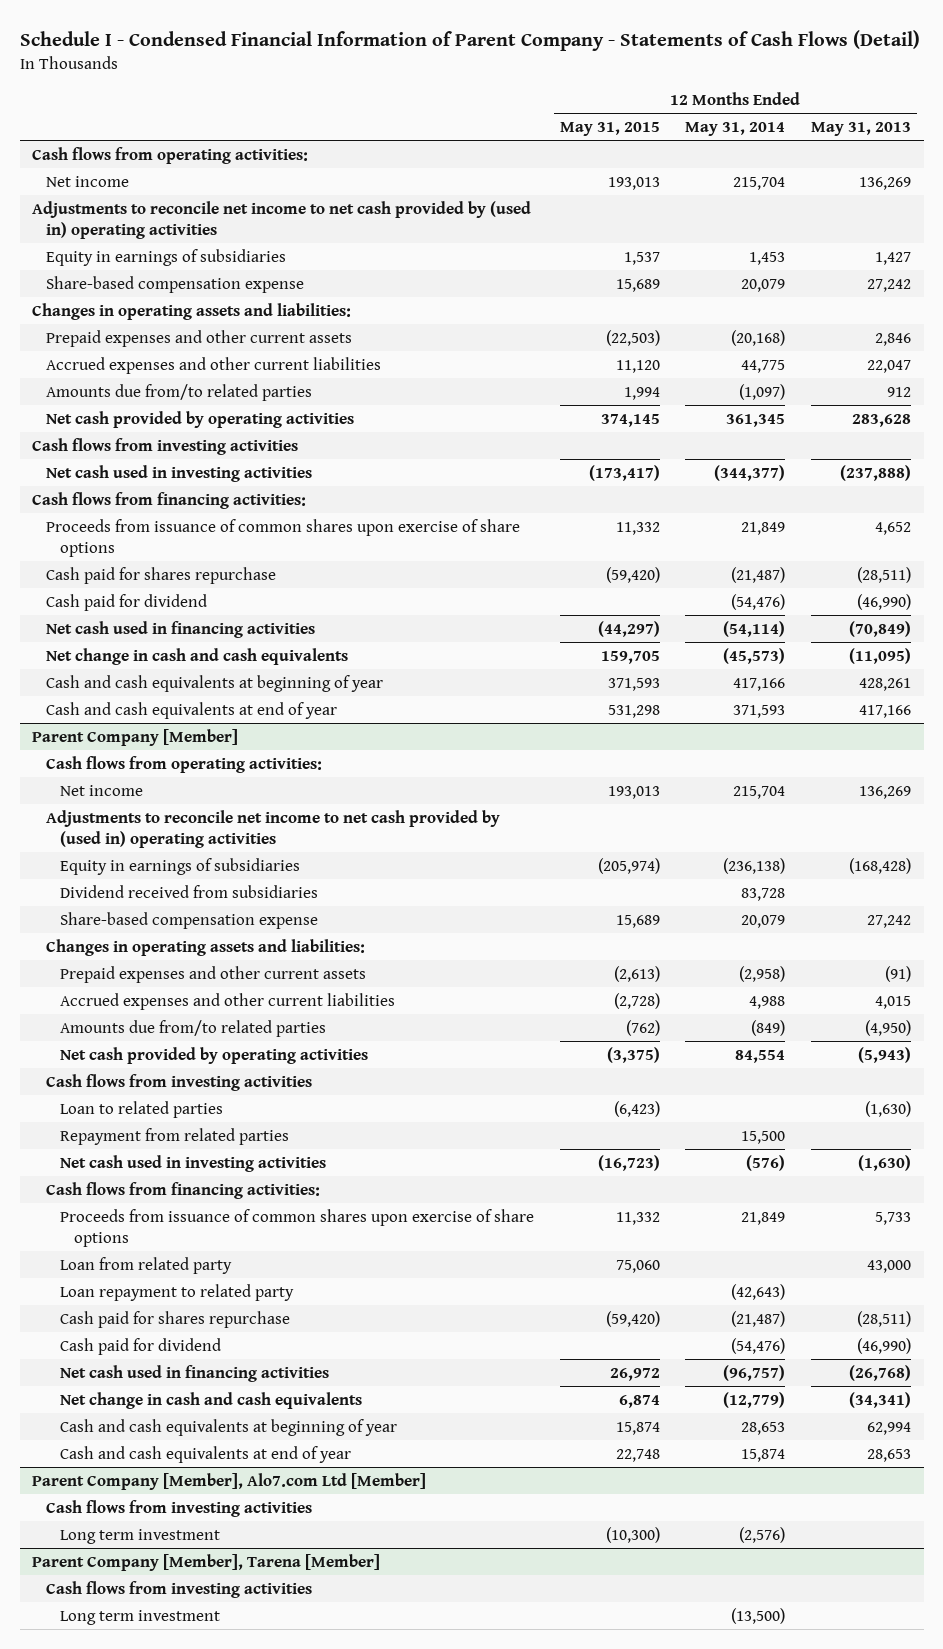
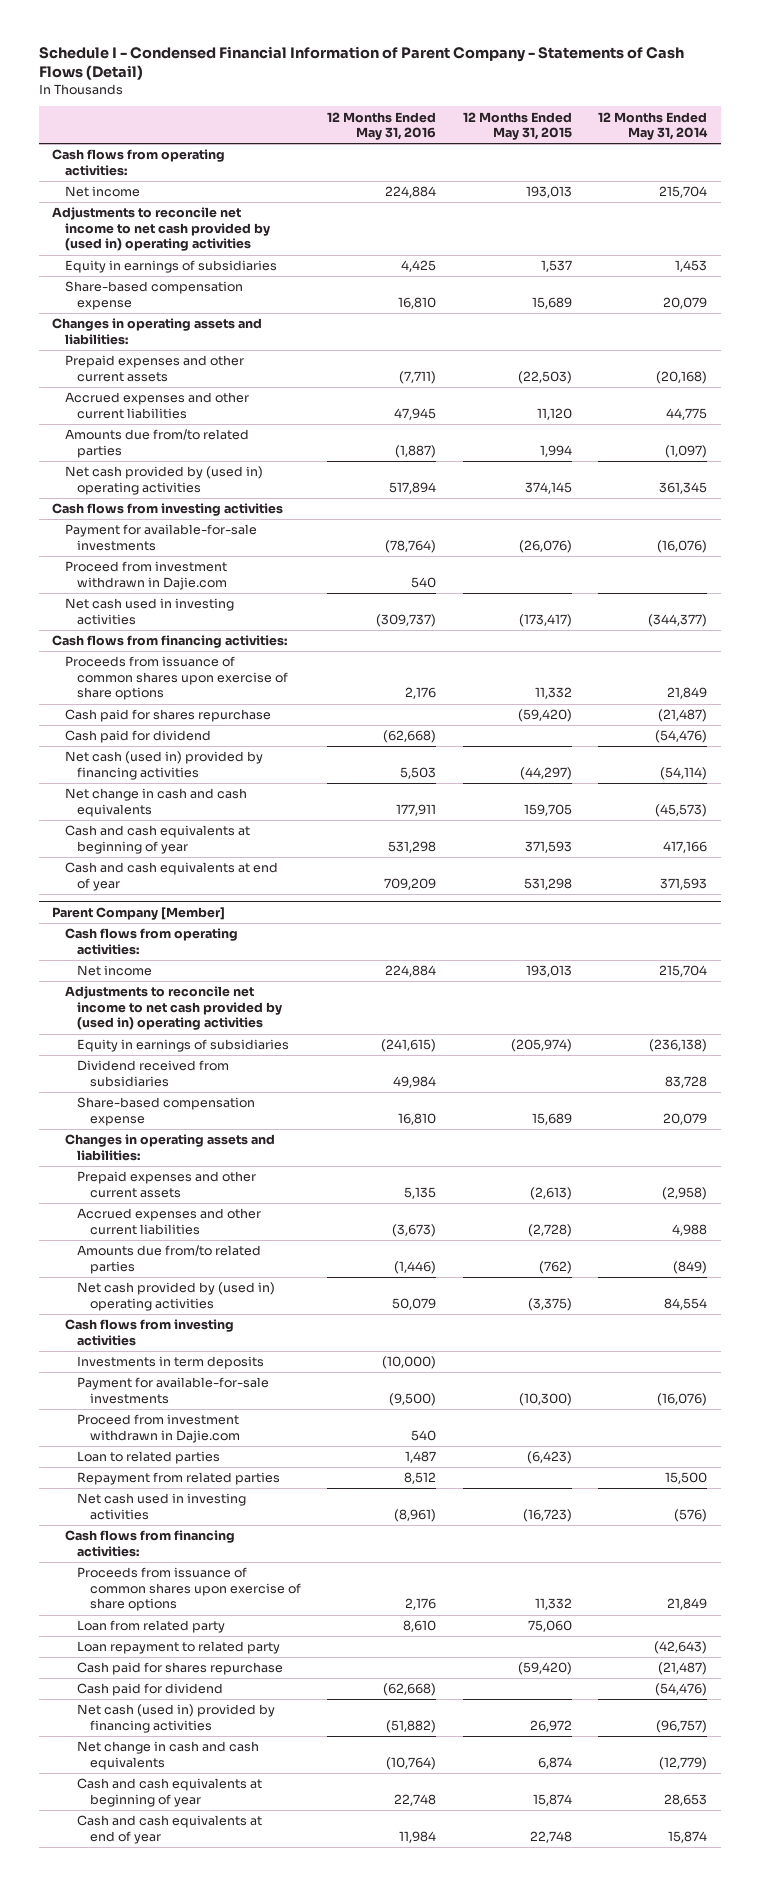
- | 12 Months Ended May 31, 2015 | 12 Months Ended May 31, 2014 | 12 Months Ended May 31, 2013
+ | 12 Months Ended May 31, 2016 | 12 Months Ended May 31, 2015 | 12 Months Ended May 31, 2014
- Net cash provided by operating activities | 374,145 | 361,345 | 283,628
+ Net cash provided by (used in) operating activities | 517,894 | 374,145 | 361,345
+ Payment for available-for-sale investments | (78,764) | (26,076) | (16,076)
+ Proceed from investment withdrawn in Dajie.com | 540 | |
- Net cash used in financing activities | (44,297) | (54,114) | (70,849)
+ Net cash (used in) provided by financing activities | 5,503 | (44,297) | (54,114)
@ Parent Company [Member]
- Net cash provided by operating activities | (3,375) | 84,554 | (5,943)
+ Net cash provided by (used in) operating activities | 50,079 | (3,375) | 84,554
+ Investments in term deposits | (10,000) | |
+ Payment for available-for-sale investments | (9,500) | (10,300) | (16,076)
+ Proceed from investment withdrawn in Dajie.com | 540 | |
- Net cash used in financing activities | 26,972 | (96,757) | (26,768)
+ Net cash (used in) provided by financing activities | (51,882) | 26,972 | (96,757)
- Parent Company [Member], Alo7.com Ltd [Member]
- Cash flows from investing activities
- Long term investment | (10,300) | (2,576) |
- Parent Company [Member], Tarena [Member]
- Cash flows from investing activities
- Long term investment | | (13,500) |

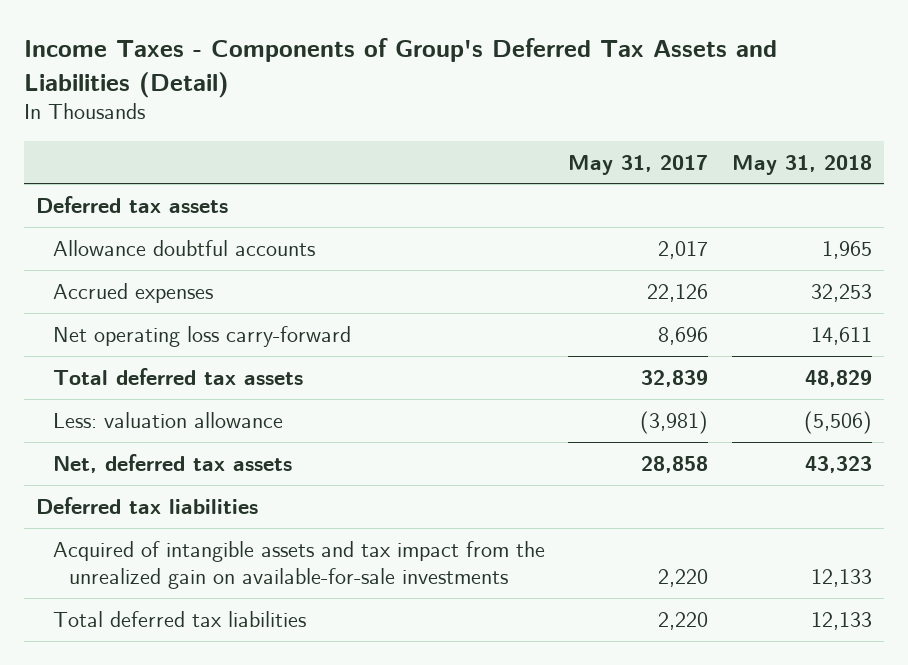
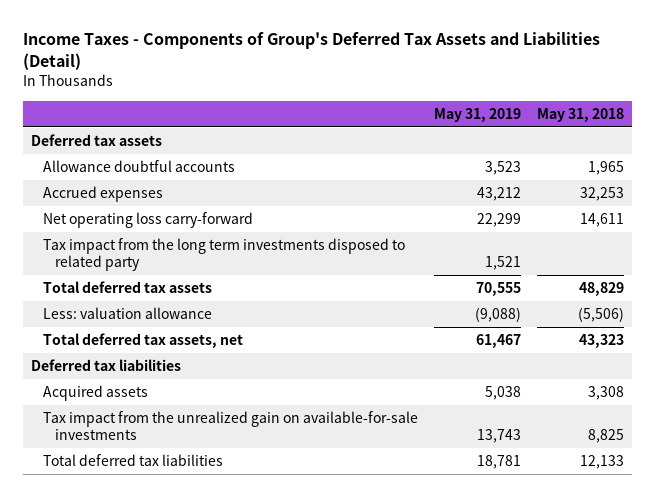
- | May 31, 2017 | May 31, 2018
+ | May 31, 2019 | May 31, 2018
+ Tax impact from the long term investments disposed to related party | 1,521 |
- Net, deferred tax assets | 28,858 | 43,323
+ Total deferred tax assets, net | 61,467 | 43,323
- Acquired of intangible assets and tax impact from the unrealized gain on available-for-sale investments | 2,220 | 12,133
+ Acquired assets | 5,038 | 3,308
+ Tax impact from the unrealized gain on available-for-sale investments | 13,743 | 8,825

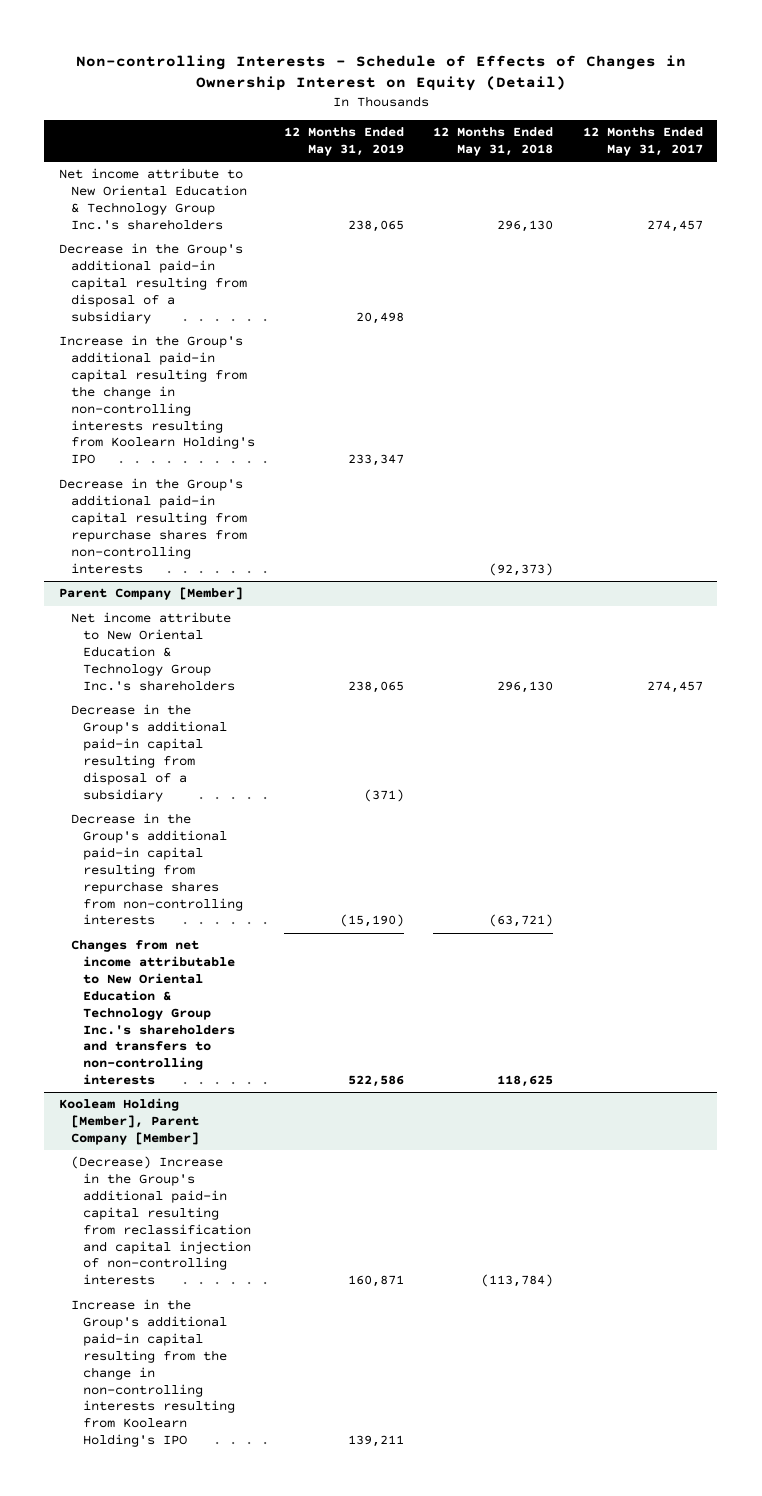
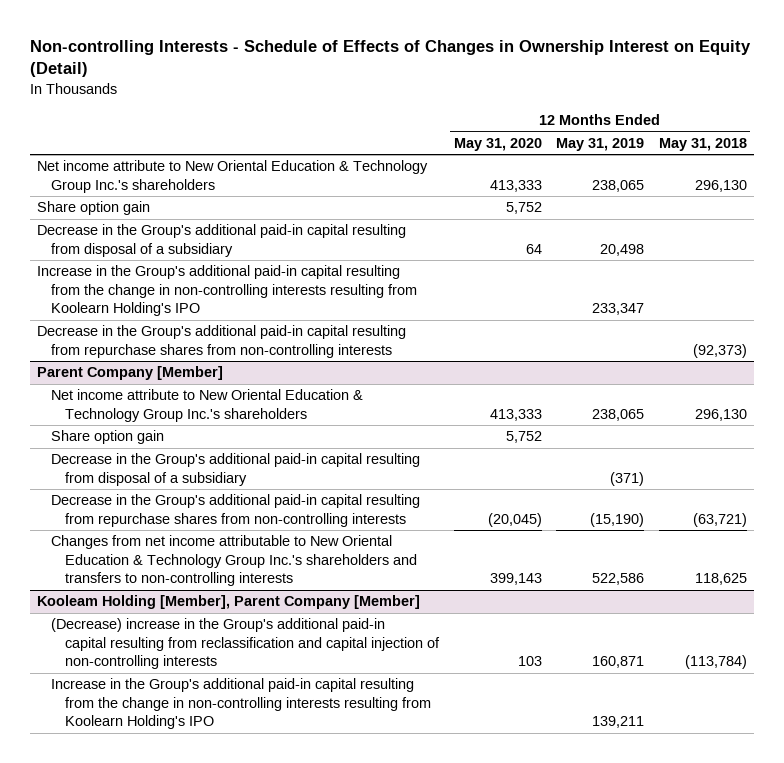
- | 12 Months Ended May 31, 2019 | 12 Months Ended May 31, 2018 | 12 Months Ended May 31, 2017
+ | 12 Months Ended May 31, 2020 | 12 Months Ended May 31, 2019 | 12 Months Ended May 31, 2018
+ Share option gain | 5,752 | |
@ Parent Company [Member]
+ Share option gain | 5,752 | |
@ Kooleam Holding [Member], Parent Company [Member]
- (Decrease) Increase in the Group's additional paid-in capital resulting from reclassification and capital injection of non-controlling interests | 160,871 | (113,784) |
+ (Decrease) increase in the Group's additional paid-in capital resulting from reclassification and capital injection of non-controlling interests | 103 | 160,871 | (113,784)

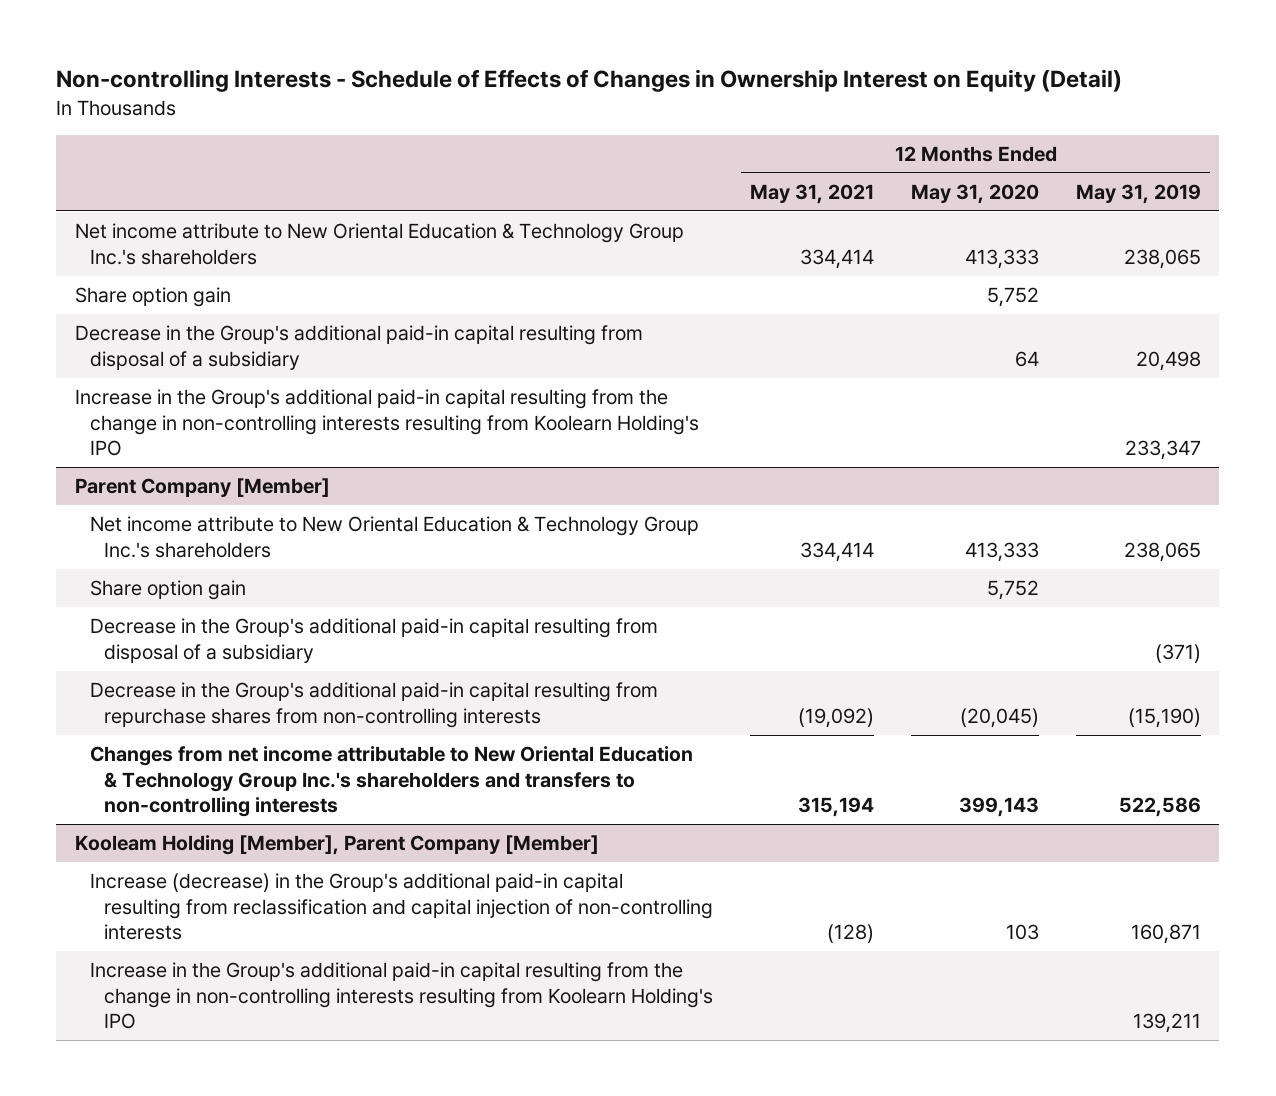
- | 12 Months Ended May 31, 2020 | 12 Months Ended May 31, 2019 | 12 Months Ended May 31, 2018
+ | 12 Months Ended May 31, 2021 | 12 Months Ended May 31, 2020 | 12 Months Ended May 31, 2019
- Decrease in the Group's additional paid-in capital resulting from repurchase shares from non-controlling interests | | | (92,373)
@ Kooleam Holding [Member], Parent Company [Member]
- (Decrease) increase in the Group's additional paid-in capital resulting from reclassification and capital injection of non-controlling interests | 103 | 160,871 | (113,784)
+ Increase (decrease) in the Group's additional paid-in capital resulting from reclassification and capital injection of non-controlling interests | (128) | 103 | 160,871

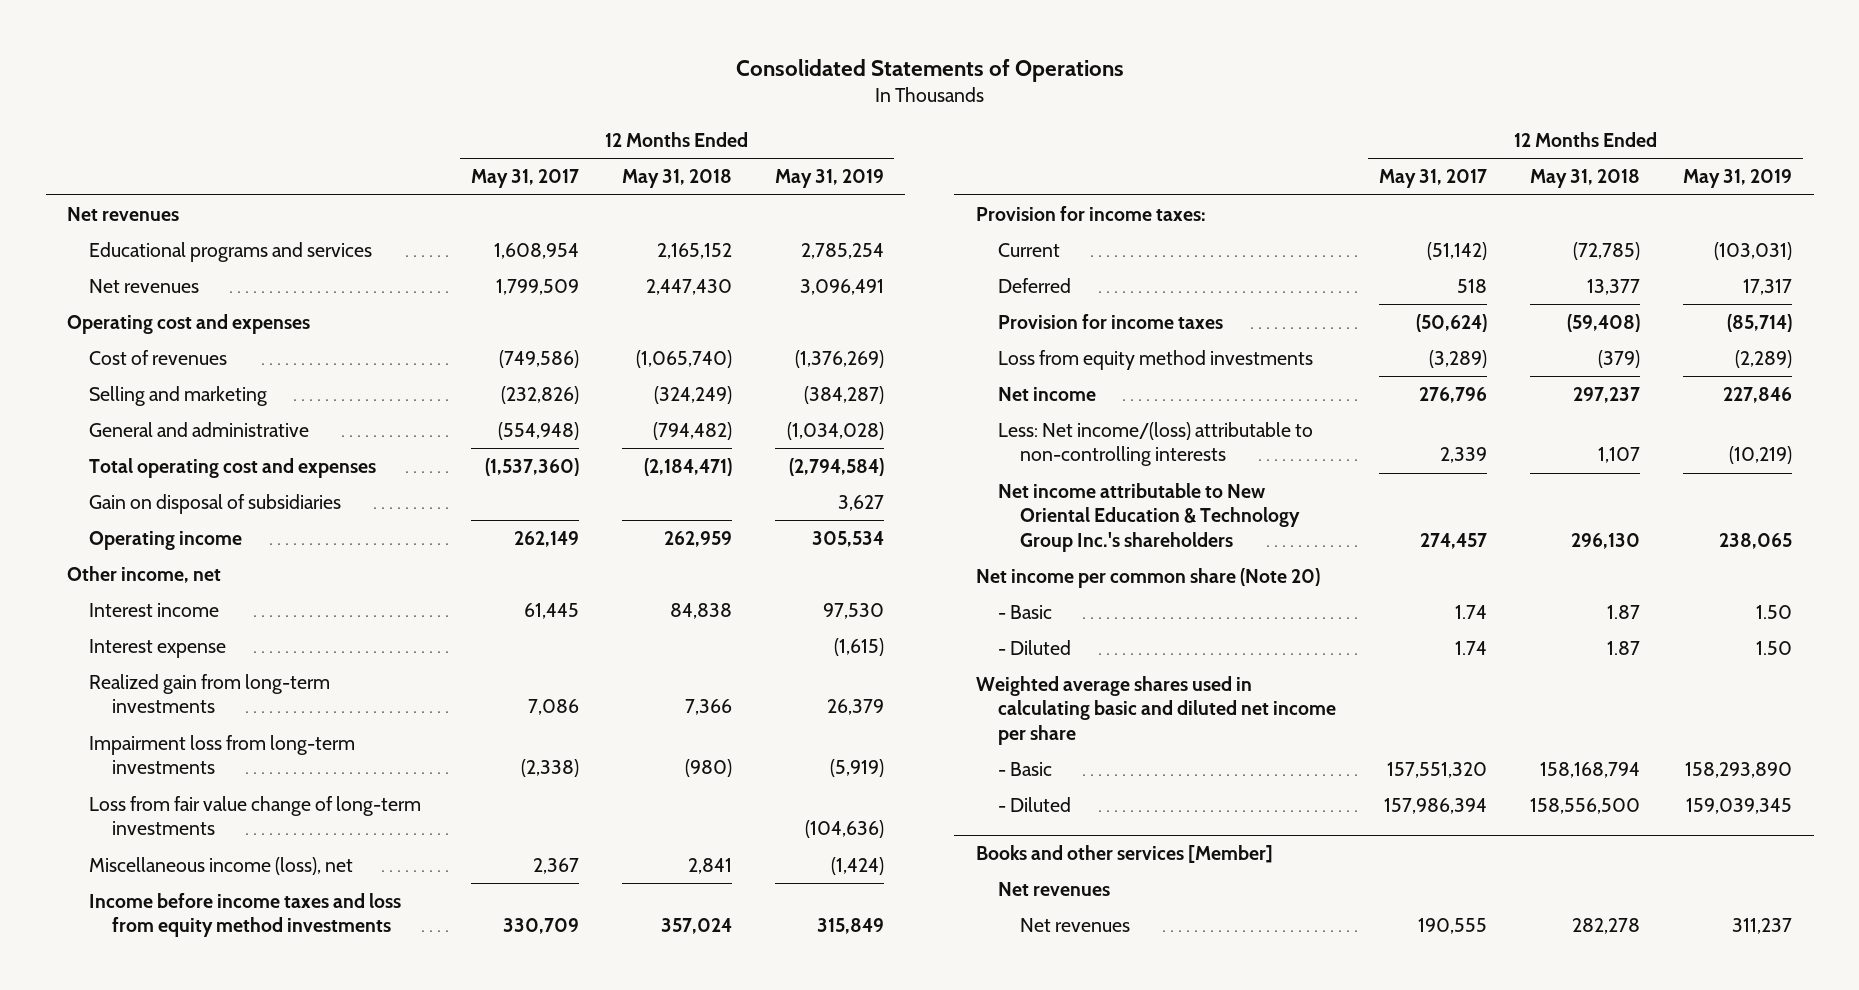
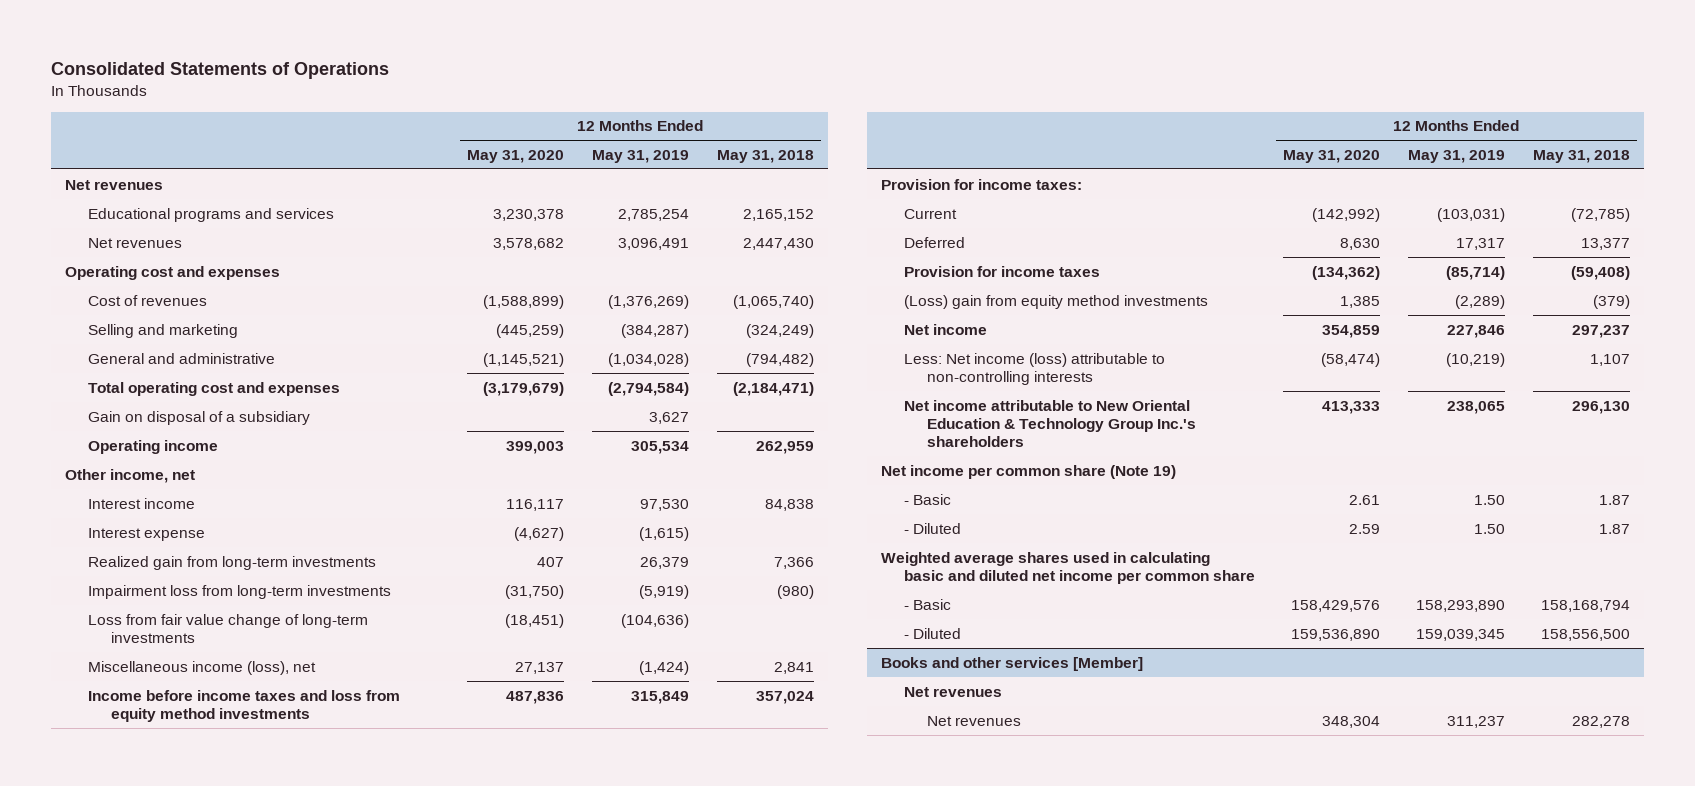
- | 12 Months Ended May 31, 2017 | 12 Months Ended May 31, 2018 | 12 Months Ended May 31, 2019
+ | 12 Months Ended May 31, 2020 | 12 Months Ended May 31, 2019 | 12 Months Ended May 31, 2018
- Gain on disposal of subsidiaries | | | 3,627
+ Gain on disposal of a subsidiary | | 3,627 |
- Loss from equity method investments | (3,289) | (379) | (2,289)
+ (Loss) gain from equity method investments | 1,385 | (2,289) | (379)
- Less: Net income/(loss) attributable to non-controlling interests | 2,339 | 1,107 | (10,219)
+ Less: Net income (loss) attributable to non-controlling interests | (58,474) | (10,219) | 1,107
- Net income per common share (Note 20)
+ Net income per common share (Note 19)
- Weighted average shares used in calculating basic and diluted net income per share
+ Weighted average shares used in calculating basic and diluted net income per common share

